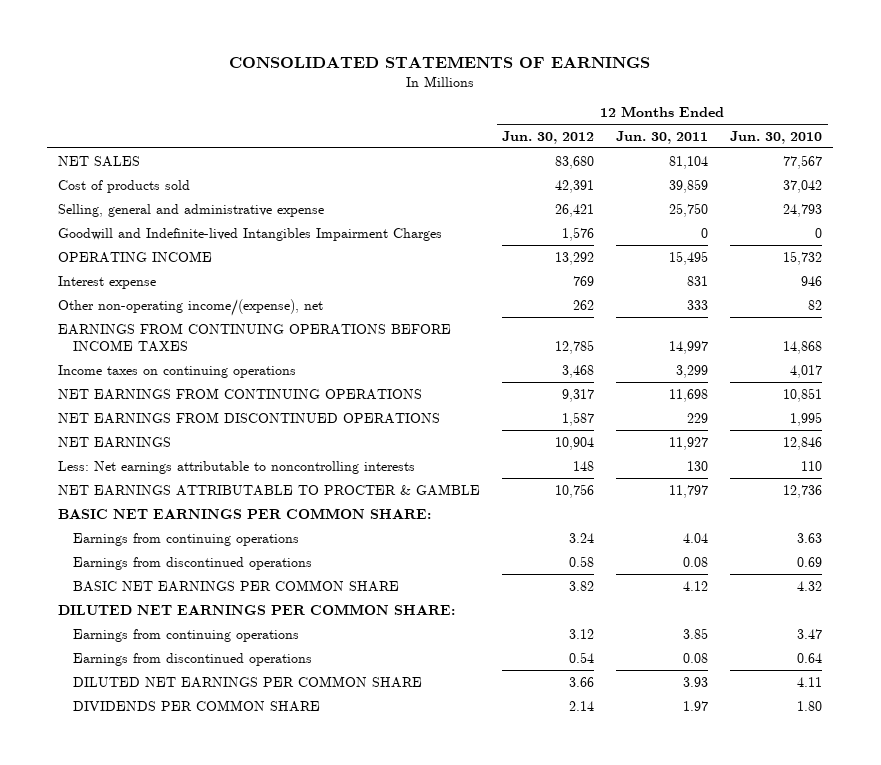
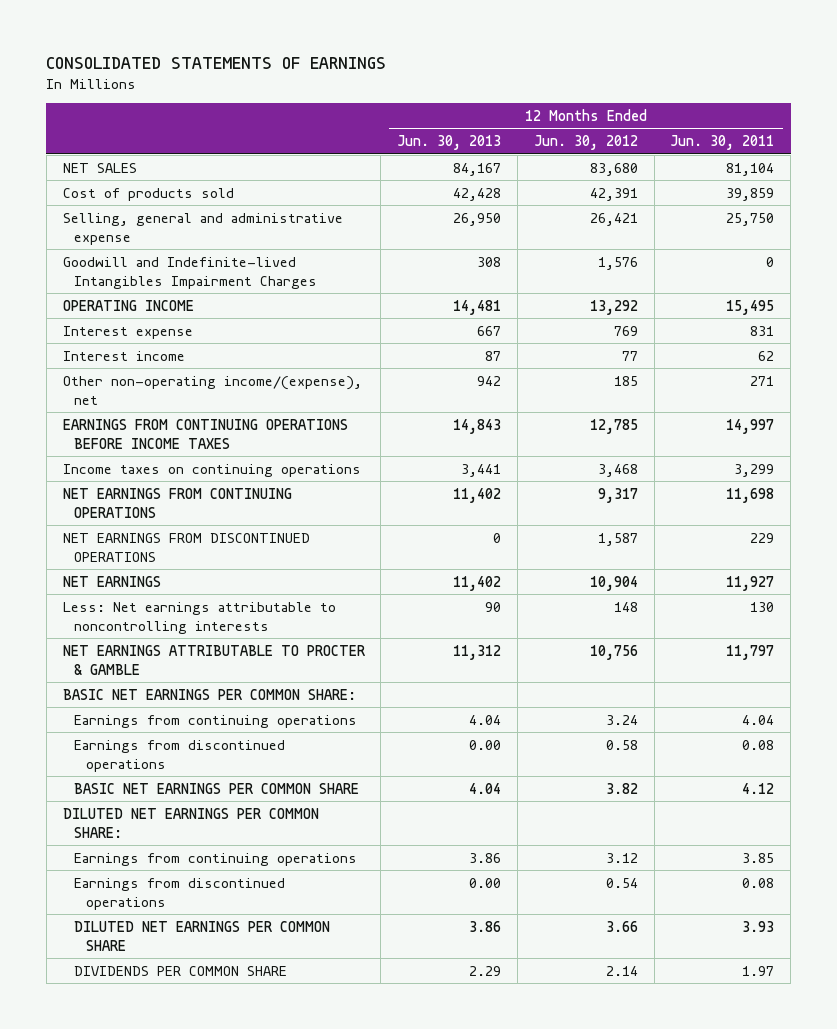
- | 12 Months Ended Jun. 30, 2012 | 12 Months Ended Jun. 30, 2011 | 12 Months Ended Jun. 30, 2010
+ | 12 Months Ended Jun. 30, 2013 | 12 Months Ended Jun. 30, 2012 | 12 Months Ended Jun. 30, 2011
- Other non-operating income/(expense), net | 262 | 333 | 82
+ Interest income | 87 | 77 | 62
+ Other non-operating income/(expense), net | 942 | 185 | 271

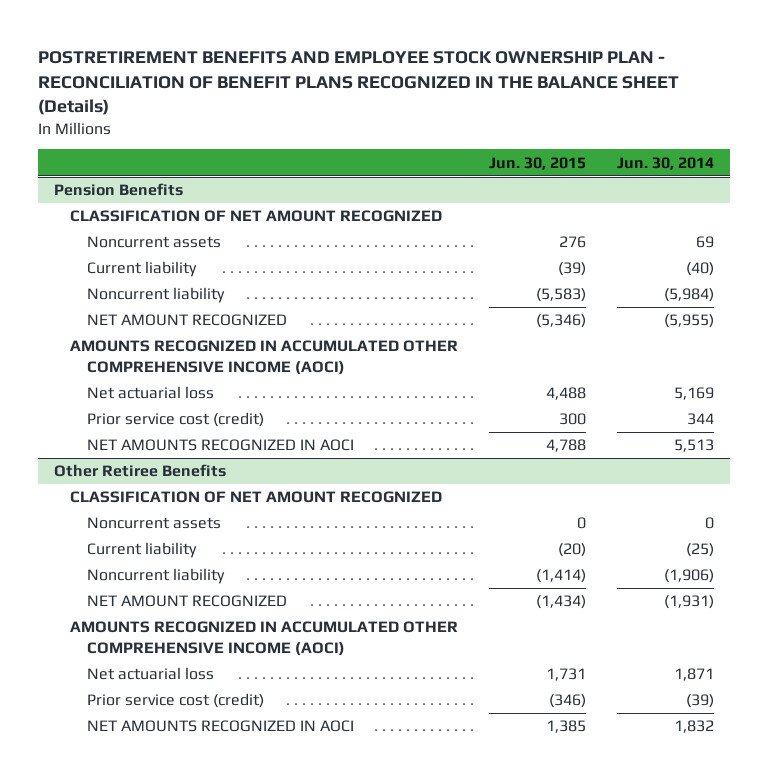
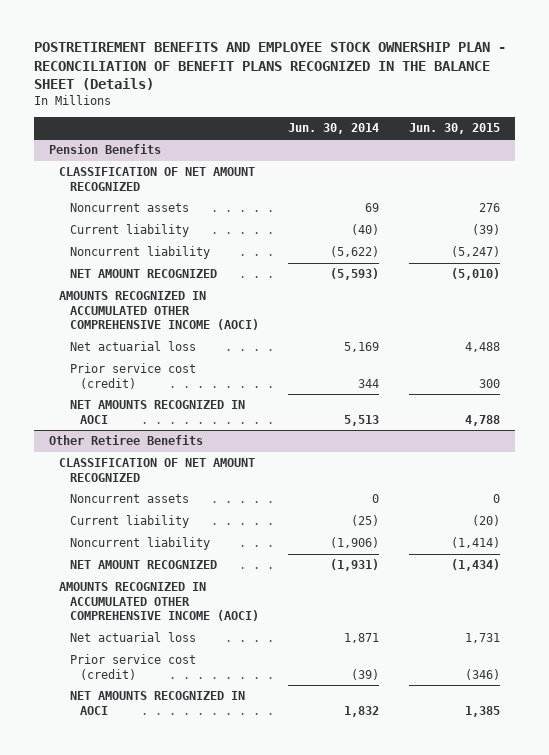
- | Jun. 30, 2015 | Jun. 30, 2014
+ | Jun. 30, 2014 | Jun. 30, 2015
@ Pension Benefits
- Noncurrent liability | (5,583) | (5,984)
- NET AMOUNT RECOGNIZED | (5,346) | (5,955)
+ Noncurrent liability | (5,622) | (5,247)
+ NET AMOUNT RECOGNIZED | (5,593) | (5,010)

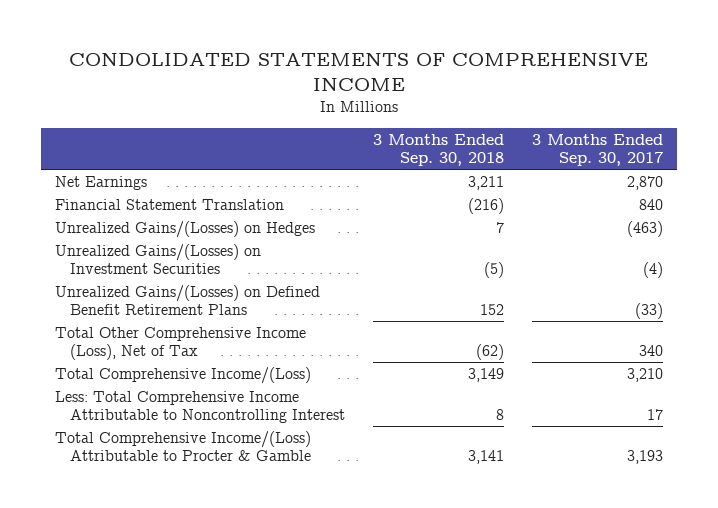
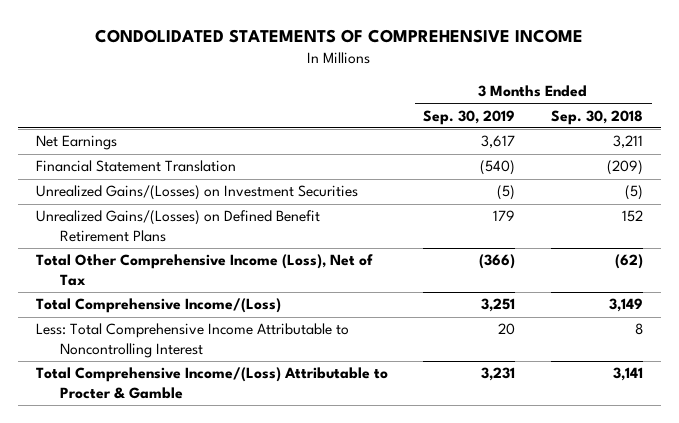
- | 3 Months Ended Sep. 30, 2018 | 3 Months Ended Sep. 30, 2017
+ | 3 Months Ended Sep. 30, 2019 | 3 Months Ended Sep. 30, 2018
- Financial Statement Translation | (216) | 840
- Unrealized Gains/(Losses) on Hedges | 7 | (463)
+ Financial Statement Translation | (540) | (209)

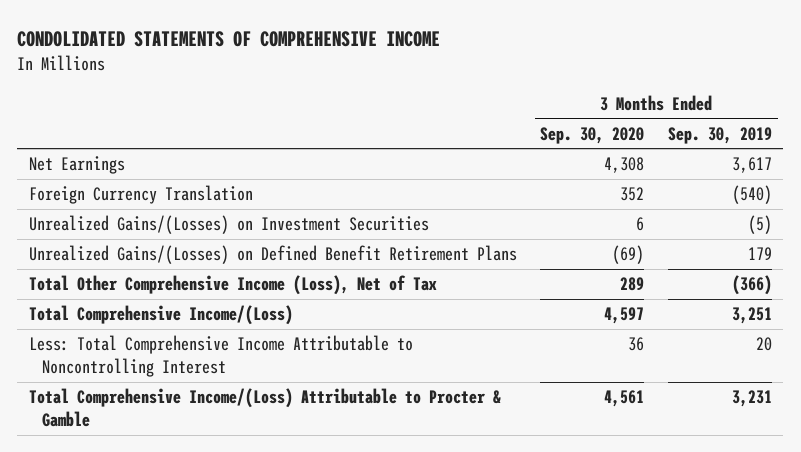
- | 3 Months Ended Sep. 30, 2019 | 3 Months Ended Sep. 30, 2018
+ | 3 Months Ended Sep. 30, 2020 | 3 Months Ended Sep. 30, 2019
- Financial Statement Translation | (540) | (209)
+ Foreign Currency Translation | 352 | (540)

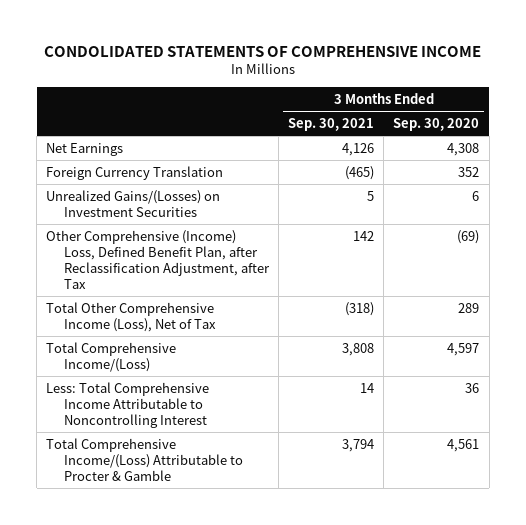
- | 3 Months Ended Sep. 30, 2020 | 3 Months Ended Sep. 30, 2019
+ | 3 Months Ended Sep. 30, 2021 | 3 Months Ended Sep. 30, 2020
- Unrealized Gains/(Losses) on Defined Benefit Retirement Plans | (69) | 179
+ Other Comprehensive (Income) Loss, Defined Benefit Plan, after Reclassification Adjustment, after Tax | 142 | (69)

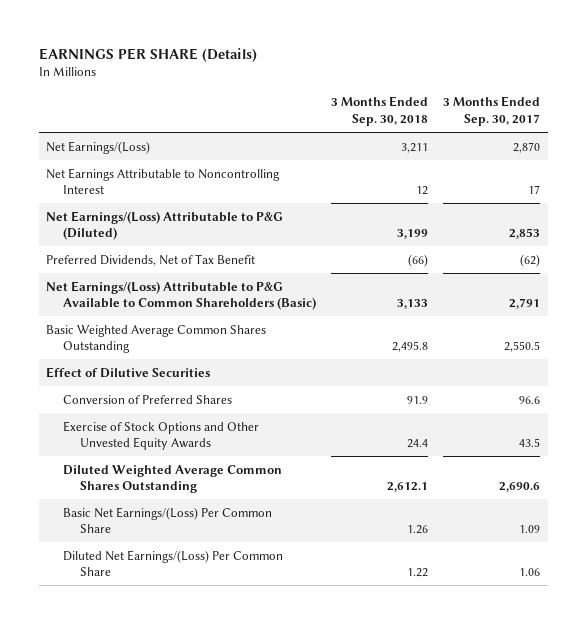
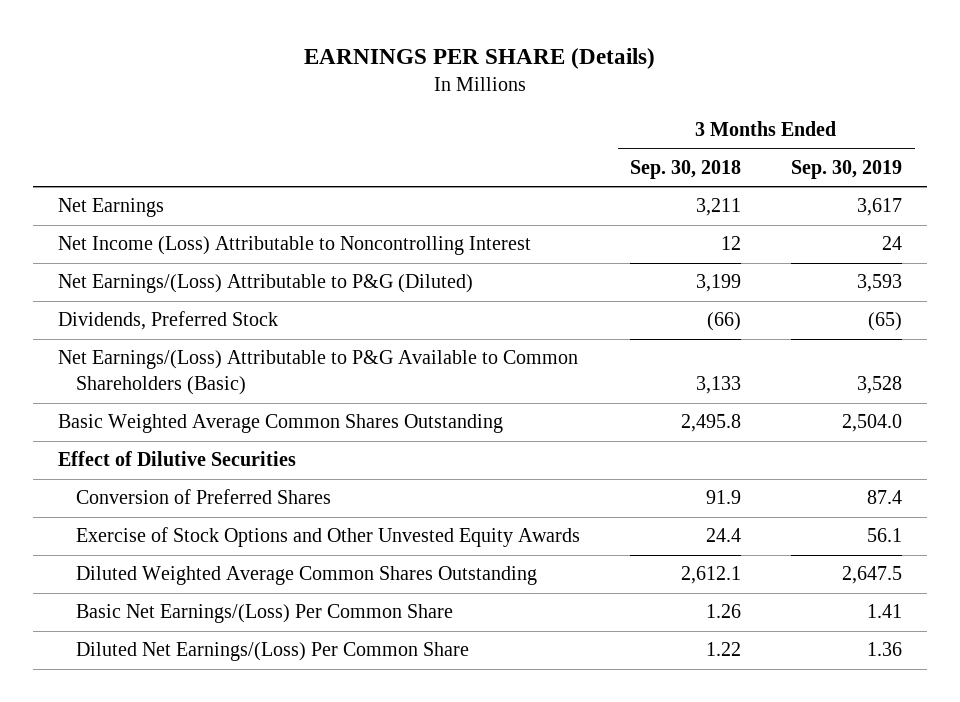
- | 3 Months Ended Sep. 30, 2018 | 3 Months Ended Sep. 30, 2017
+ | 3 Months Ended Sep. 30, 2018 | 3 Months Ended Sep. 30, 2019
- Net Earnings/(Loss) | 3,211 | 2,870
- Net Earnings Attributable to Noncontrolling Interest | 12 | 17
+ Net Earnings | 3,211 | 3,617
+ Net Income (Loss) Attributable to Noncontrolling Interest | 12 | 24
- Preferred Dividends, Net of Tax Benefit | (66) | (62)
+ Dividends, Preferred Stock | (66) | (65)

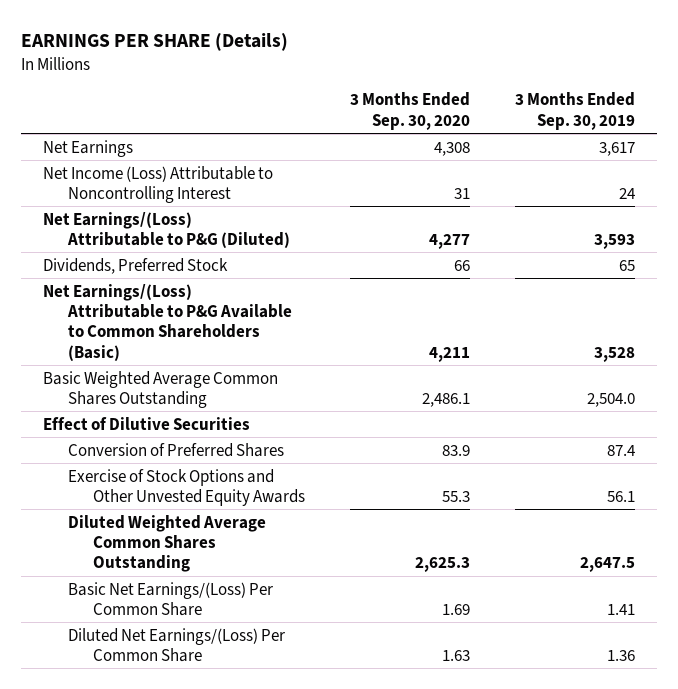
- | 3 Months Ended Sep. 30, 2018 | 3 Months Ended Sep. 30, 2019
+ | 3 Months Ended Sep. 30, 2020 | 3 Months Ended Sep. 30, 2019
- Dividends, Preferred Stock | (66) | (65)
+ Dividends, Preferred Stock | 66 | 65

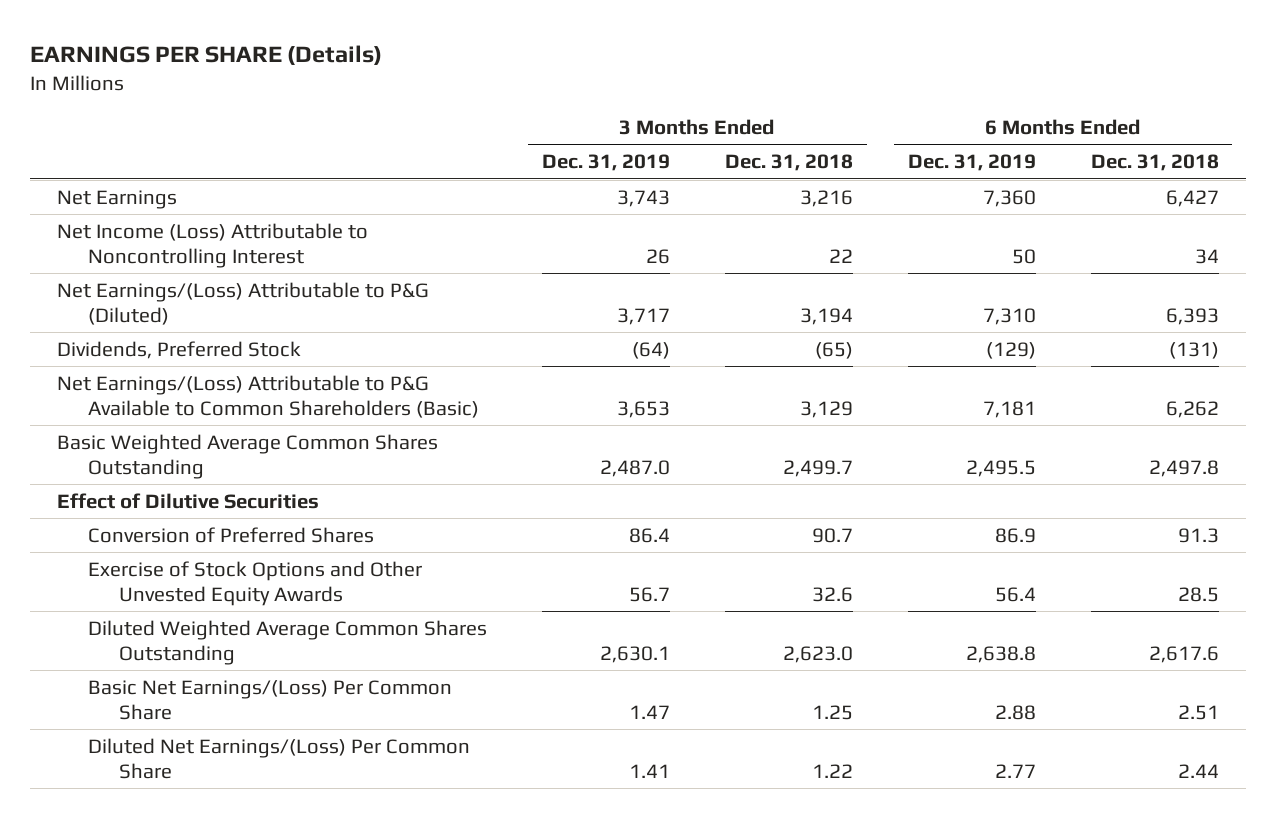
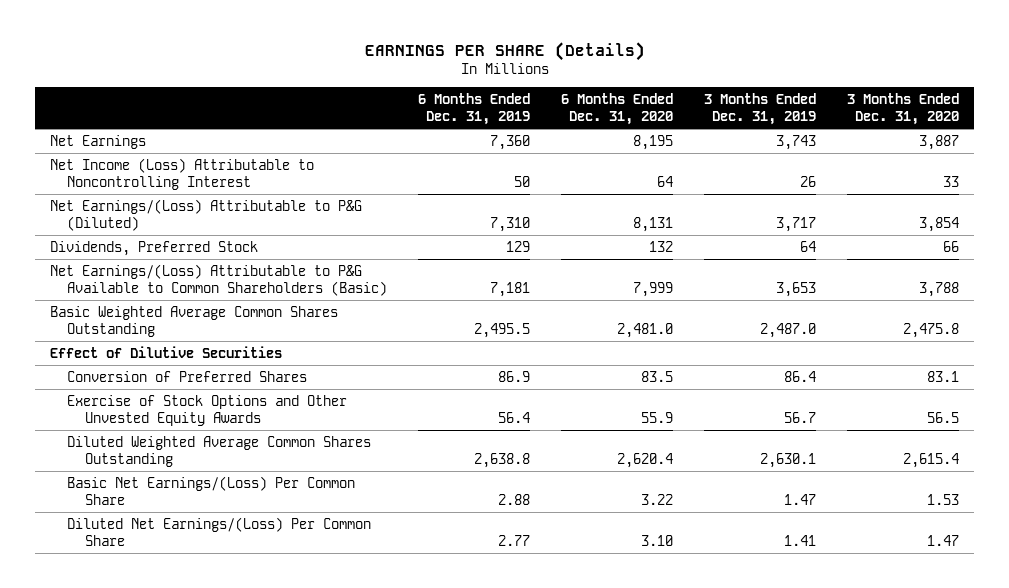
- | 3 Months Ended Dec. 31, 2019 | 3 Months Ended Dec. 31, 2018 | 6 Months Ended Dec. 31, 2019 | 6 Months Ended Dec. 31, 2018
+ | 6 Months Ended Dec. 31, 2019 | 6 Months Ended Dec. 31, 2020 | 3 Months Ended Dec. 31, 2019 | 3 Months Ended Dec. 31, 2020
- Dividends, Preferred Stock | (64) | (65) | (129) | (131)
+ Dividends, Preferred Stock | 129 | 132 | 64 | 66

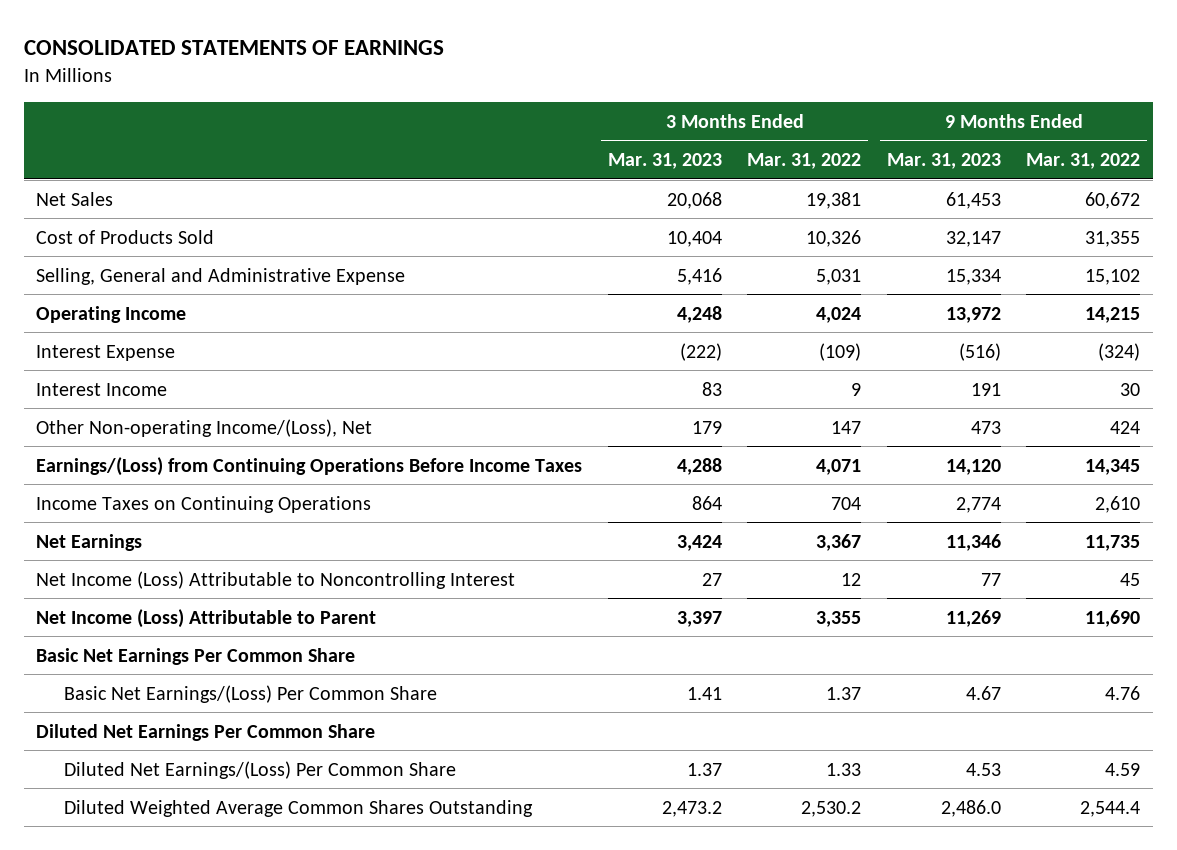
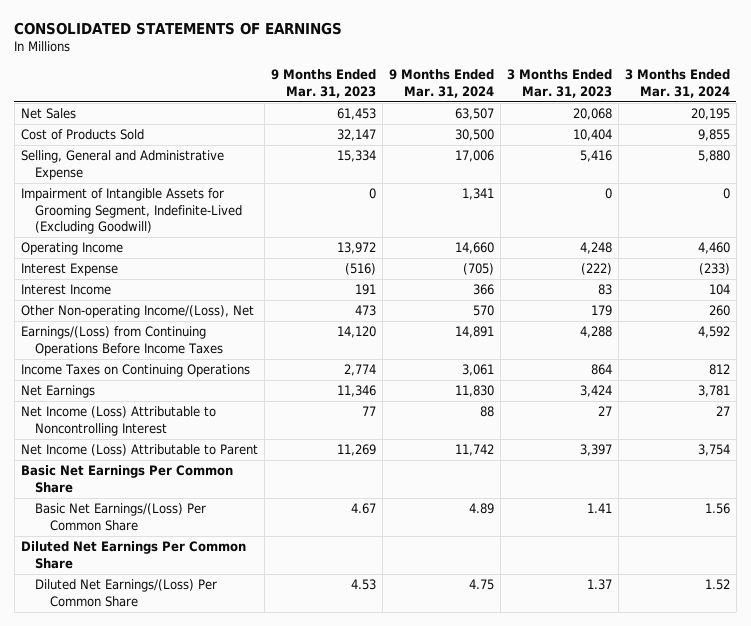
- | 3 Months Ended Mar. 31, 2023 | 3 Months Ended Mar. 31, 2022 | 9 Months Ended Mar. 31, 2023 | 9 Months Ended Mar. 31, 2022
+ | 9 Months Ended Mar. 31, 2023 | 9 Months Ended Mar. 31, 2024 | 3 Months Ended Mar. 31, 2023 | 3 Months Ended Mar. 31, 2024
+ Impairment of Intangible Assets for Grooming Segment, Indefinite-Lived (Excluding Goodwill) | 0 | 1,341 | 0 | 0
- Diluted Weighted Average Common Shares Outstanding | 2,473.2 | 2,530.2 | 2,486.0 | 2,544.4

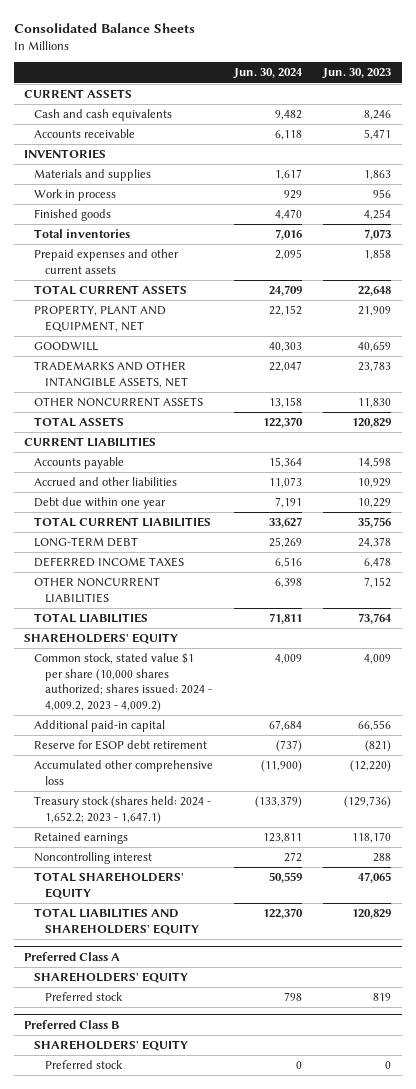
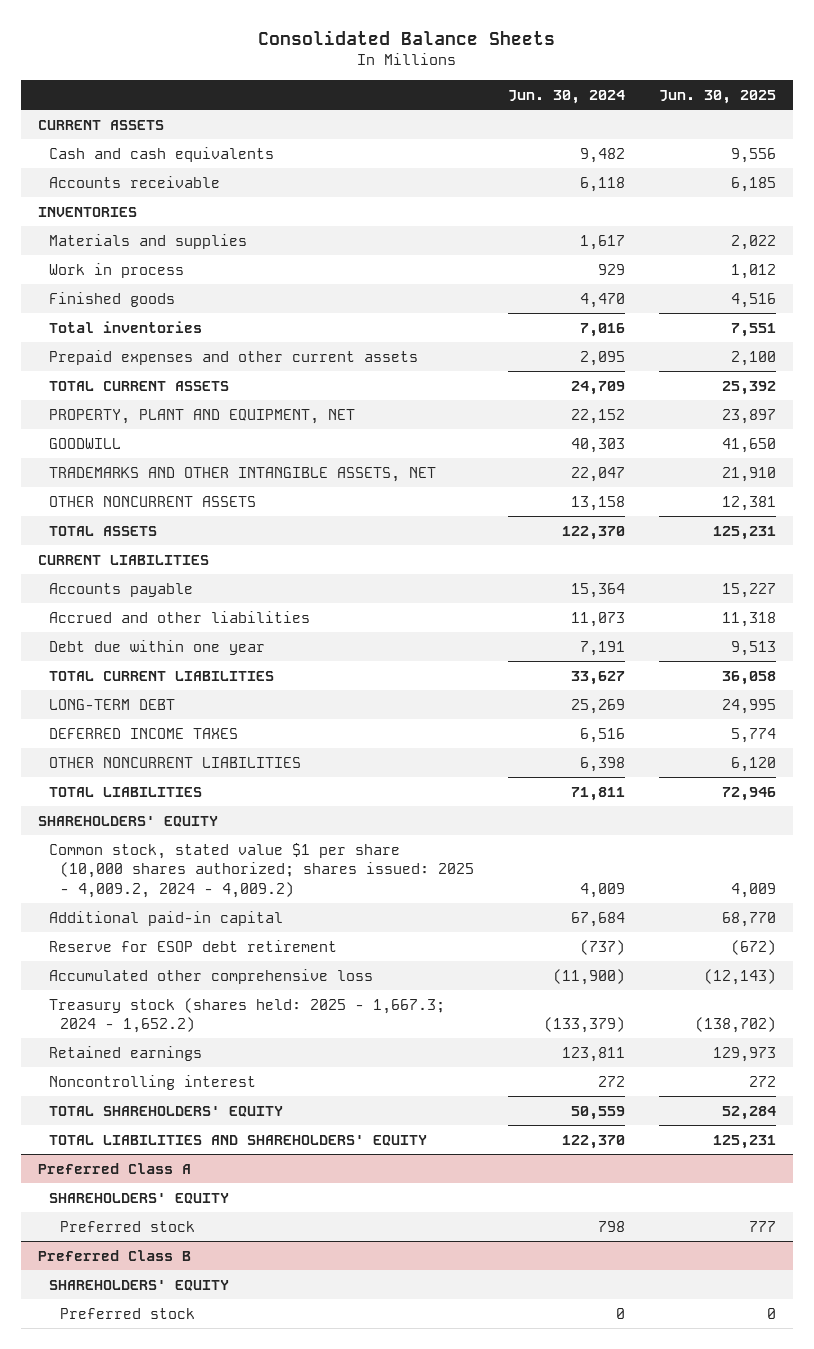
- | Jun. 30, 2024 | Jun. 30, 2023
+ | Jun. 30, 2024 | Jun. 30, 2025
- Common stock, stated value $1 per share (10,000 shares authorized; shares issued: 2024 - 4,009.2, 2023 - 4,009.2) | 4,009 | 4,009
+ Common stock, stated value $1 per share (10,000 shares authorized; shares issued: 2025 - 4,009.2, 2024 - 4,009.2) | 4,009 | 4,009
- Treasury stock (shares held: 2024 - 1,652.2; 2023 - 1,647.1) | (133,379) | (129,736)
+ Treasury stock (shares held: 2025 - 1,667.3; 2024 - 1,652.2) | (133,379) | (138,702)

